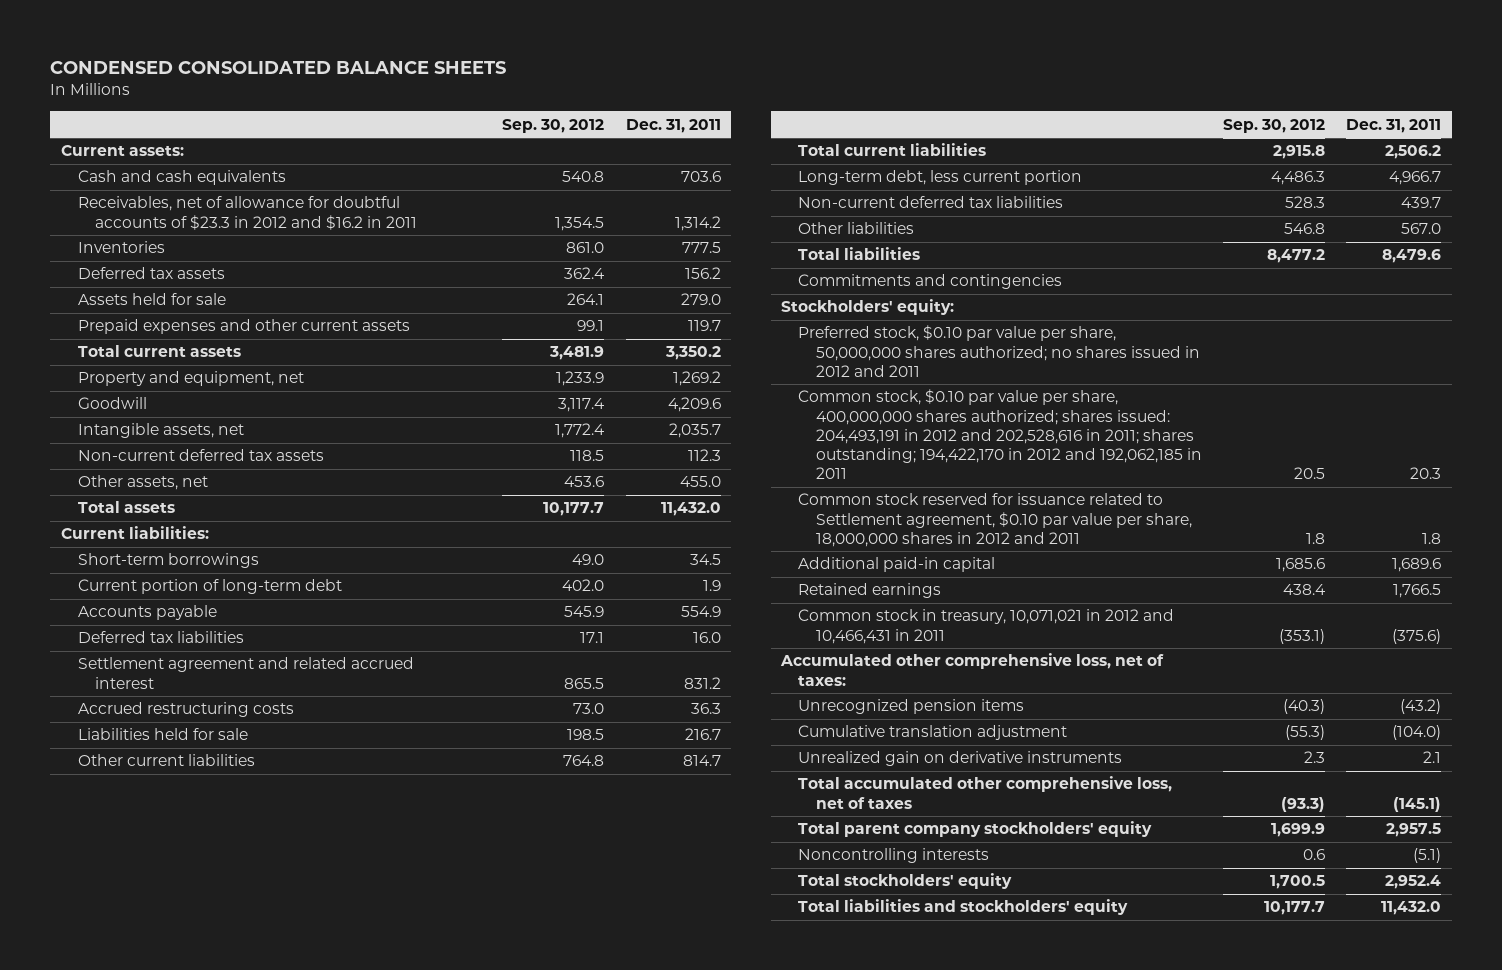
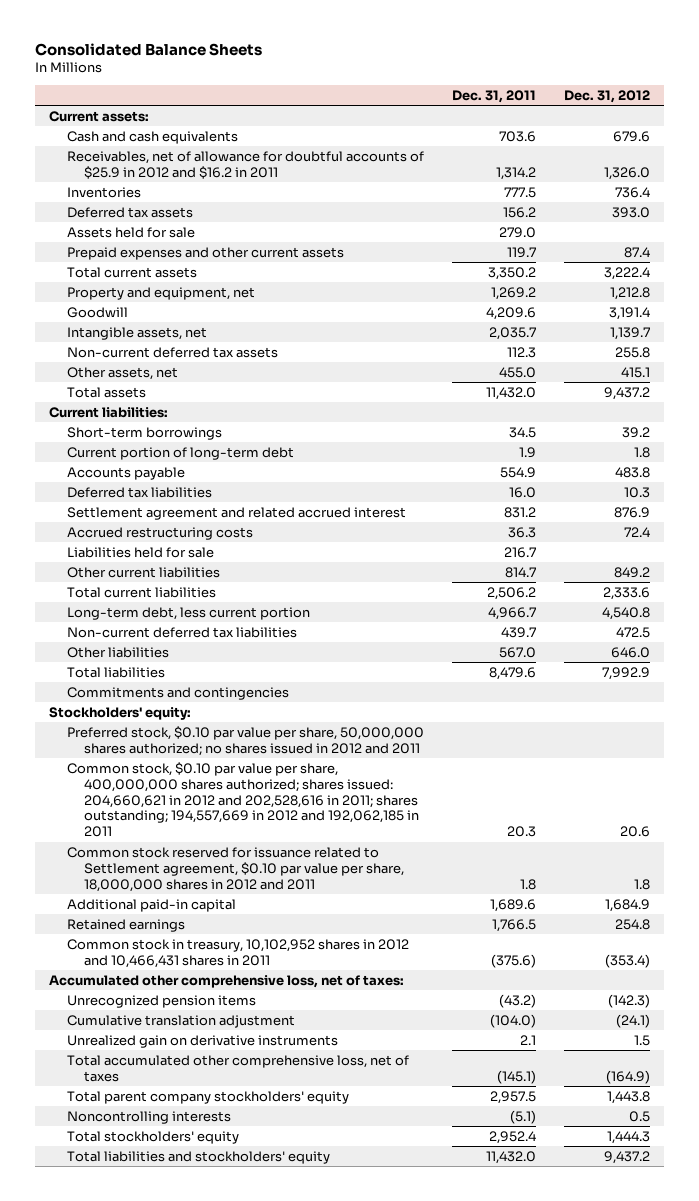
- CONDENSED CONSOLIDATED BALANCE SHEETS
+ Consolidated Balance Sheets
- | Sep. 30, 2012 | Dec. 31, 2011
+ | Dec. 31, 2011 | Dec. 31, 2012
- Receivables, net of allowance for doubtful accounts of $23.3 in 2012 and $16.2 in 2011 | 1,354.5 | 1,314.2
+ Receivables, net of allowance for doubtful accounts of $25.9 in 2012 and $16.2 in 2011 | 1,314.2 | 1,326.0
- Common stock, $0.10 par value per share, 400,000,000 shares authorized; shares issued: 204,493,191 in 2012 and 202,528,616 in 2011; shares outstanding; 194,422,170 in 2012 and 192,062,185 in 2011 | 20.5 | 20.3
+ Common stock, $0.10 par value per share, 400,000,000 shares authorized; shares issued: 204,660,621 in 2012 and 202,528,616 in 2011; shares outstanding; 194,557,669 in 2012 and 192,062,185 in 2011 | 20.3 | 20.6
- Common stock in treasury, 10,071,021 in 2012 and 10,466,431 in 2011 | (353.1) | (375.6)
+ Common stock in treasury, 10,102,952 shares in 2012 and 10,466,431 shares in 2011 | (375.6) | (353.4)

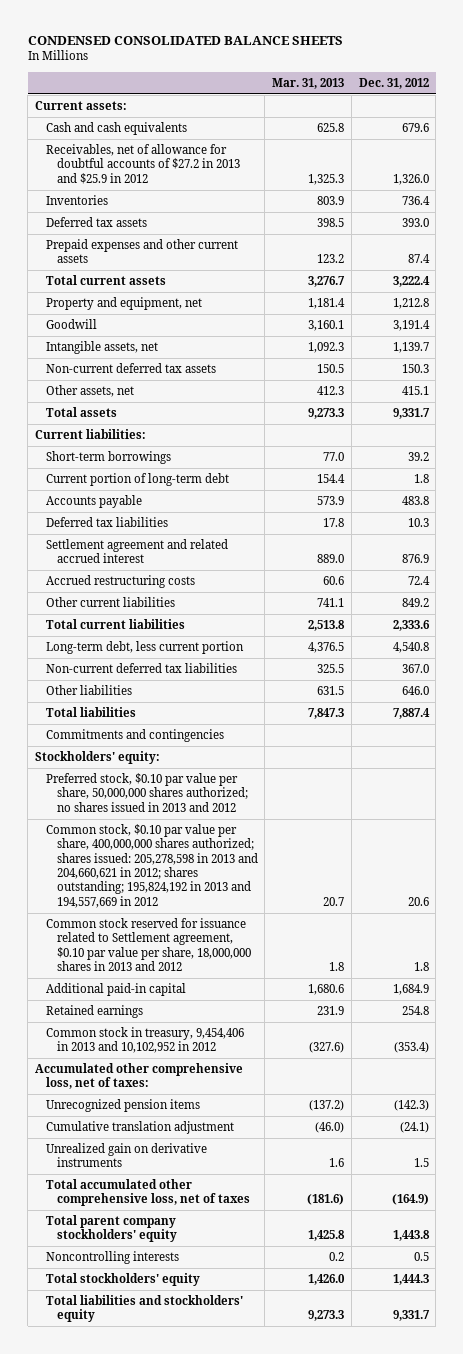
- Consolidated Balance Sheets
+ CONDENSED CONSOLIDATED BALANCE SHEETS
- | Dec. 31, 2011 | Dec. 31, 2012
+ | Mar. 31, 2013 | Dec. 31, 2012
- Receivables, net of allowance for doubtful accounts of $25.9 in 2012 and $16.2 in 2011 | 1,314.2 | 1,326.0
+ Receivables, net of allowance for doubtful accounts of $27.2 in 2013 and $25.9 in 2012 | 1,325.3 | 1,326.0
- Assets held for sale | 279.0 |
- Non-current deferred tax assets | 112.3 | 255.8
+ Non-current deferred tax assets | 150.5 | 150.3
- Total assets | 11,432.0 | 9,437.2
+ Total assets | 9,273.3 | 9,331.7
- Liabilities held for sale | 216.7 |
- Non-current deferred tax liabilities | 439.7 | 472.5
+ Non-current deferred tax liabilities | 325.5 | 367.0
- Total liabilities | 8,479.6 | 7,992.9
+ Total liabilities | 7,847.3 | 7,887.4
- Preferred stock, $0.10 par value per share, 50,000,000 shares authorized; no shares issued in 2012 and 2011
- Common stock, $0.10 par value per share, 400,000,000 shares authorized; shares issued: 204,660,621 in 2012 and 202,528,616 in 2011; shares outstanding; 194,557,669 in 2012 and 192,062,185 in 2011 | 20.3 | 20.6
- Common stock reserved for issuance related to Settlement agreement, $0.10 par value per share, 18,000,000 shares in 2012 and 2011 | 1.8 | 1.8
+ Preferred stock, $0.10 par value per share, 50,000,000 shares authorized; no shares issued in 2013 and 2012
+ Common stock, $0.10 par value per share, 400,000,000 shares authorized; shares issued: 205,278,598 in 2013 and 204,660,621 in 2012; shares outstanding; 195,824,192 in 2013 and 194,557,669 in 2012 | 20.7 | 20.6
+ Common stock reserved for issuance related to Settlement agreement, $0.10 par value per share, 18,000,000 shares in 2013 and 2012 | 1.8 | 1.8
- Common stock in treasury, 10,102,952 shares in 2012 and 10,466,431 shares in 2011 | (375.6) | (353.4)
+ Common stock in treasury, 9,454,406 in 2013 and 10,102,952 in 2012 | (327.6) | (353.4)
- Total liabilities and stockholders' equity | 11,432.0 | 9,437.2
+ Total liabilities and stockholders' equity | 9,273.3 | 9,331.7

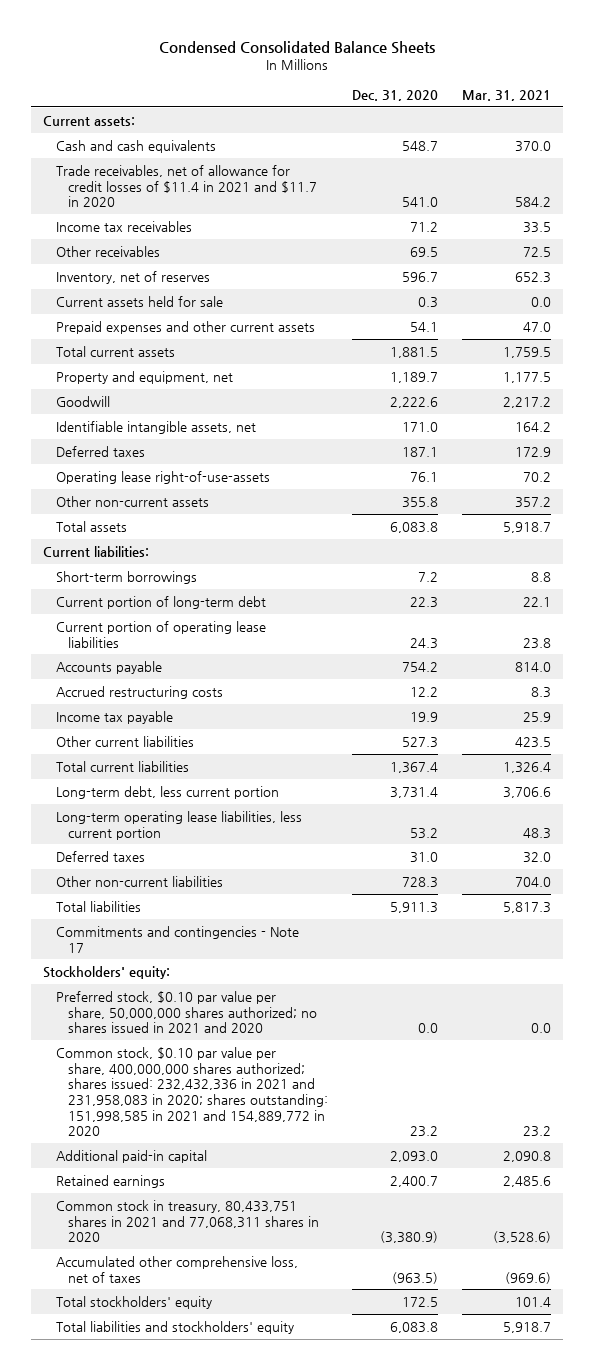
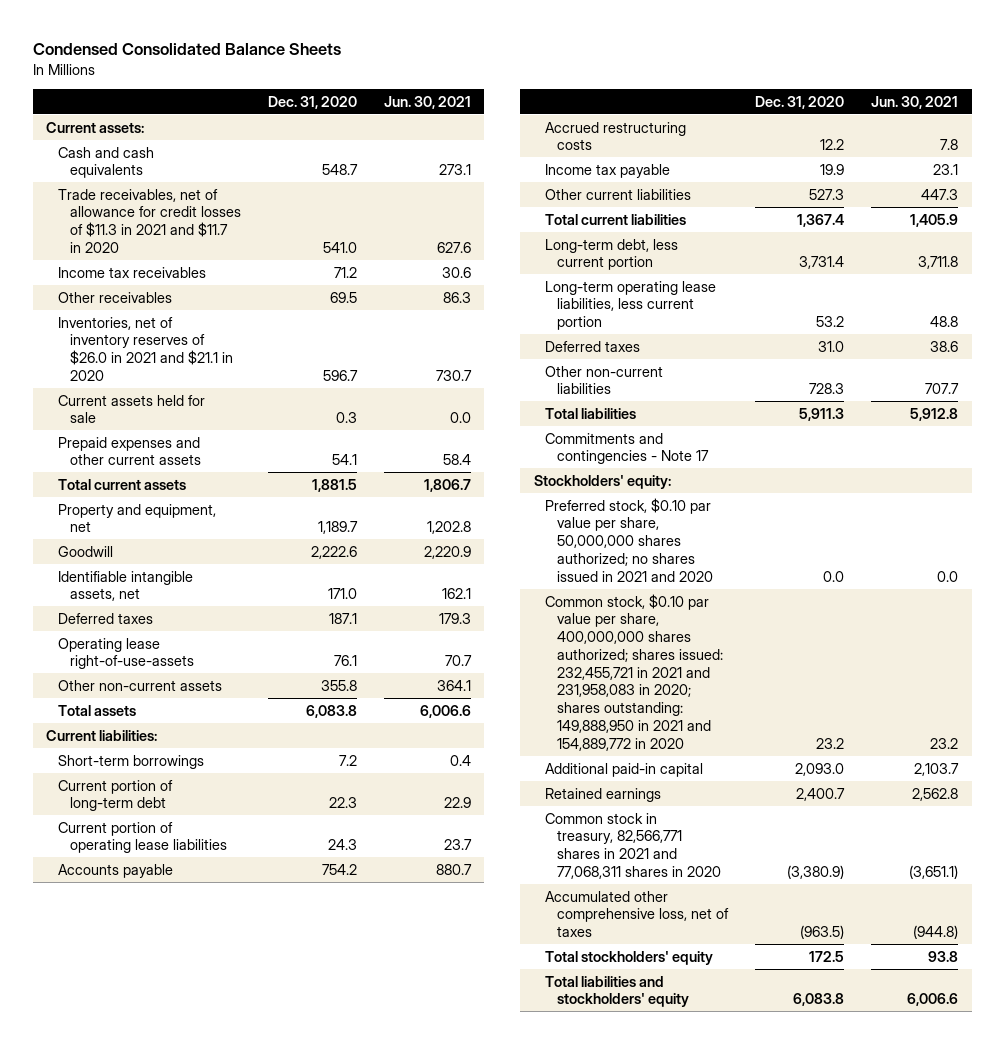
- | Dec. 31, 2020 | Mar. 31, 2021
+ | Dec. 31, 2020 | Jun. 30, 2021
- Trade receivables, net of allowance for credit losses of $11.4 in 2021 and $11.7 in 2020 | 541.0 | 584.2
+ Trade receivables, net of allowance for credit losses of $11.3 in 2021 and $11.7 in 2020 | 541.0 | 627.6
- Inventory, net of reserves | 596.7 | 652.3
+ Inventories, net of inventory reserves of $26.0 in 2021 and $21.1 in 2020 | 596.7 | 730.7
- Common stock, $0.10 par value per share, 400,000,000 shares authorized; shares issued: 232,432,336 in 2021 and 231,958,083 in 2020; shares outstanding: 151,998,585 in 2021 and 154,889,772 in 2020 | 23.2 | 23.2
+ Common stock, $0.10 par value per share, 400,000,000 shares authorized; shares issued: 232,455,721 in 2021 and 231,958,083 in 2020; shares outstanding: 149,888,950 in 2021 and 154,889,772 in 2020 | 23.2 | 23.2
- Common stock in treasury, 80,433,751 shares in 2021 and 77,068,311 shares in 2020 | (3,380.9) | (3,528.6)
+ Common stock in treasury, 82,566,771 shares in 2021 and 77,068,311 shares in 2020 | (3,380.9) | (3,651.1)

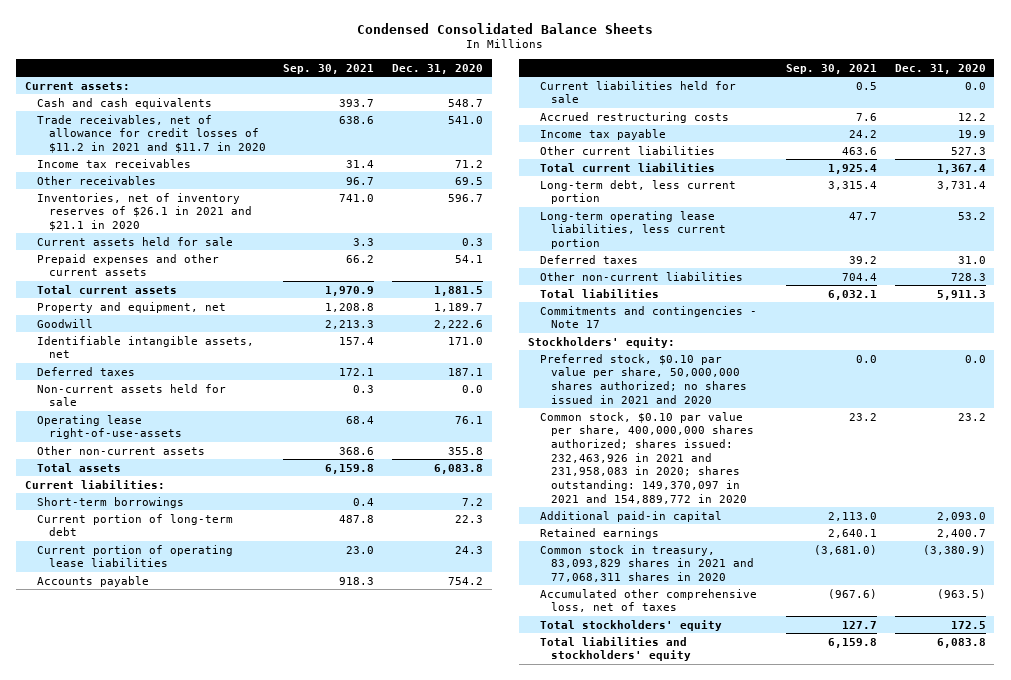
- | Dec. 31, 2020 | Jun. 30, 2021
+ | Sep. 30, 2021 | Dec. 31, 2020
- Trade receivables, net of allowance for credit losses of $11.3 in 2021 and $11.7 in 2020 | 541.0 | 627.6
+ Trade receivables, net of allowance for credit losses of $11.2 in 2021 and $11.7 in 2020 | 638.6 | 541.0
- Inventories, net of inventory reserves of $26.0 in 2021 and $21.1 in 2020 | 596.7 | 730.7
+ Inventories, net of inventory reserves of $26.1 in 2021 and $21.1 in 2020 | 741.0 | 596.7
+ Non-current assets held for sale | 0.3 | 0.0
+ Current liabilities held for sale | 0.5 | 0.0
- Common stock, $0.10 par value per share, 400,000,000 shares authorized; shares issued: 232,455,721 in 2021 and 231,958,083 in 2020; shares outstanding: 149,888,950 in 2021 and 154,889,772 in 2020 | 23.2 | 23.2
+ Common stock, $0.10 par value per share, 400,000,000 shares authorized; shares issued: 232,463,926 in 2021 and 231,958,083 in 2020; shares outstanding: 149,370,097 in 2021 and 154,889,772 in 2020 | 23.2 | 23.2
- Common stock in treasury, 82,566,771 shares in 2021 and 77,068,311 shares in 2020 | (3,380.9) | (3,651.1)
+ Common stock in treasury, 83,093,829 shares in 2021 and 77,068,311 shares in 2020 | (3,681.0) | (3,380.9)

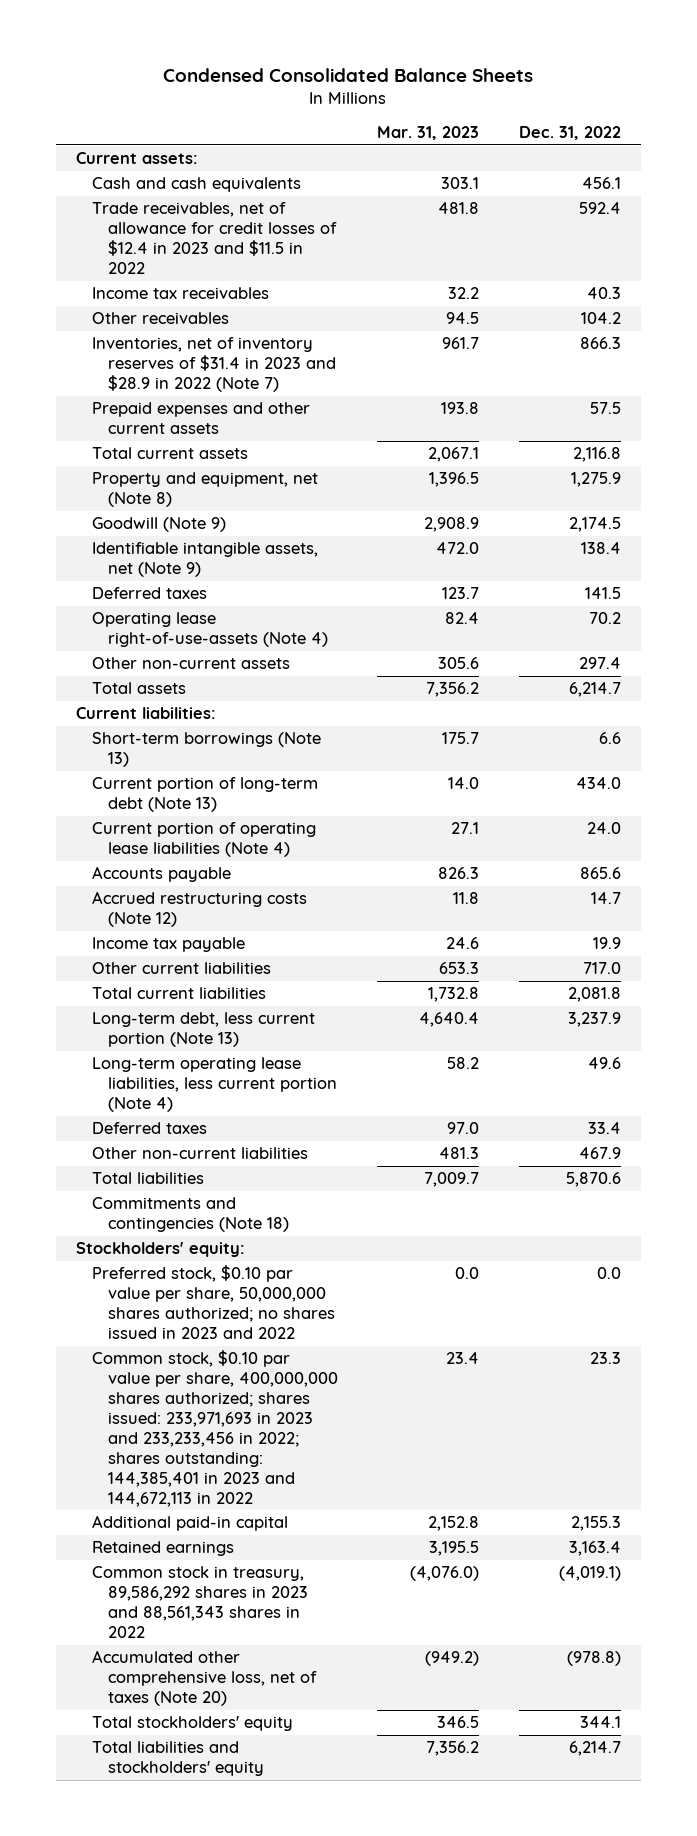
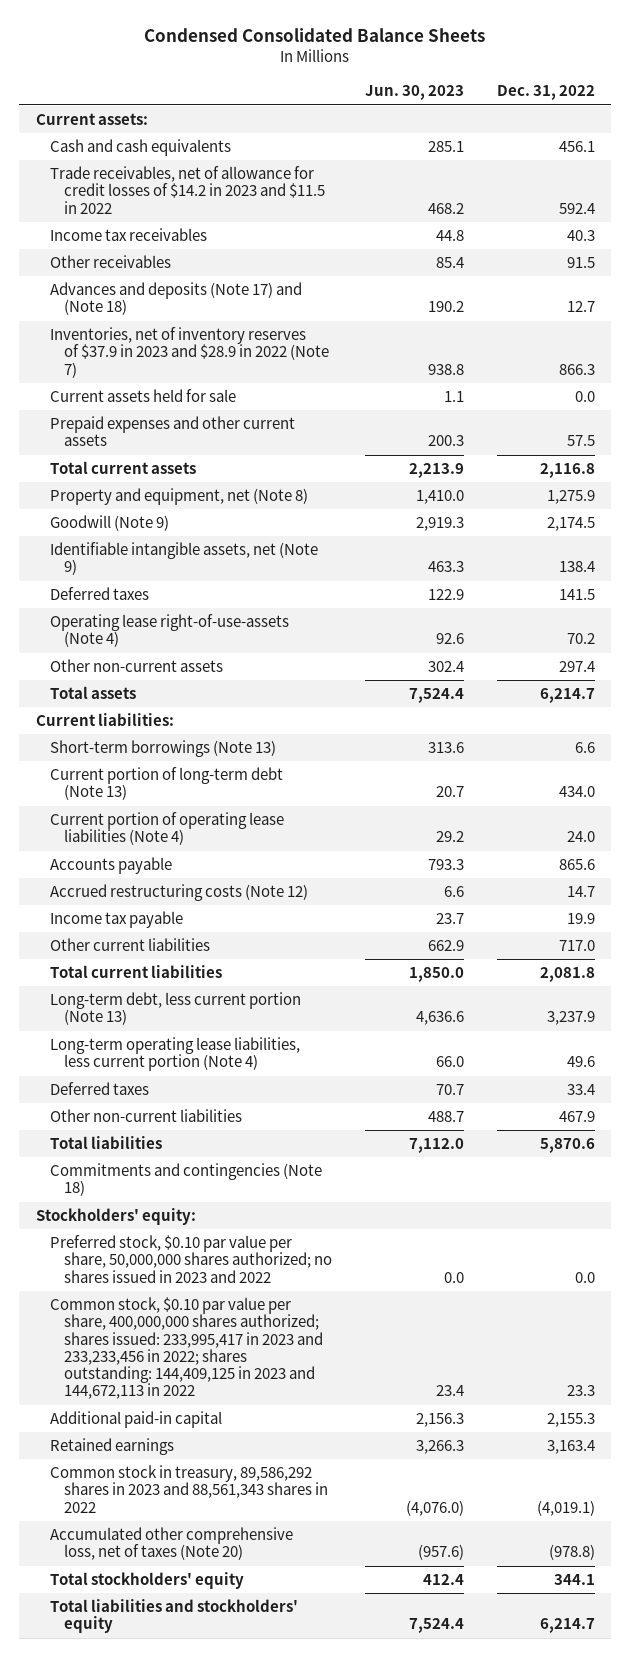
- | Mar. 31, 2023 | Dec. 31, 2022
+ | Jun. 30, 2023 | Dec. 31, 2022
- Trade receivables, net of allowance for credit losses of $12.4 in 2023 and $11.5 in 2022 | 481.8 | 592.4
+ Trade receivables, net of allowance for credit losses of $14.2 in 2023 and $11.5 in 2022 | 468.2 | 592.4
- Other receivables | 94.5 | 104.2
- Inventories, net of inventory reserves of $31.4 in 2023 and $28.9 in 2022 (Note 7) | 961.7 | 866.3
+ Other receivables | 85.4 | 91.5
+ Advances and deposits (Note 17) and (Note 18) | 190.2 | 12.7
+ Inventories, net of inventory reserves of $37.9 in 2023 and $28.9 in 2022 (Note 7) | 938.8 | 866.3
+ Current assets held for sale | 1.1 | 0.0
- Common stock, $0.10 par value per share, 400,000,000 shares authorized; shares issued: 233,971,693 in 2023 and 233,233,456 in 2022; shares outstanding: 144,385,401 in 2023 and 144,672,113 in 2022 | 23.4 | 23.3
+ Common stock, $0.10 par value per share, 400,000,000 shares authorized; shares issued: 233,995,417 in 2023 and 233,233,456 in 2022; shares outstanding: 144,409,125 in 2023 and 144,672,113 in 2022 | 23.4 | 23.3

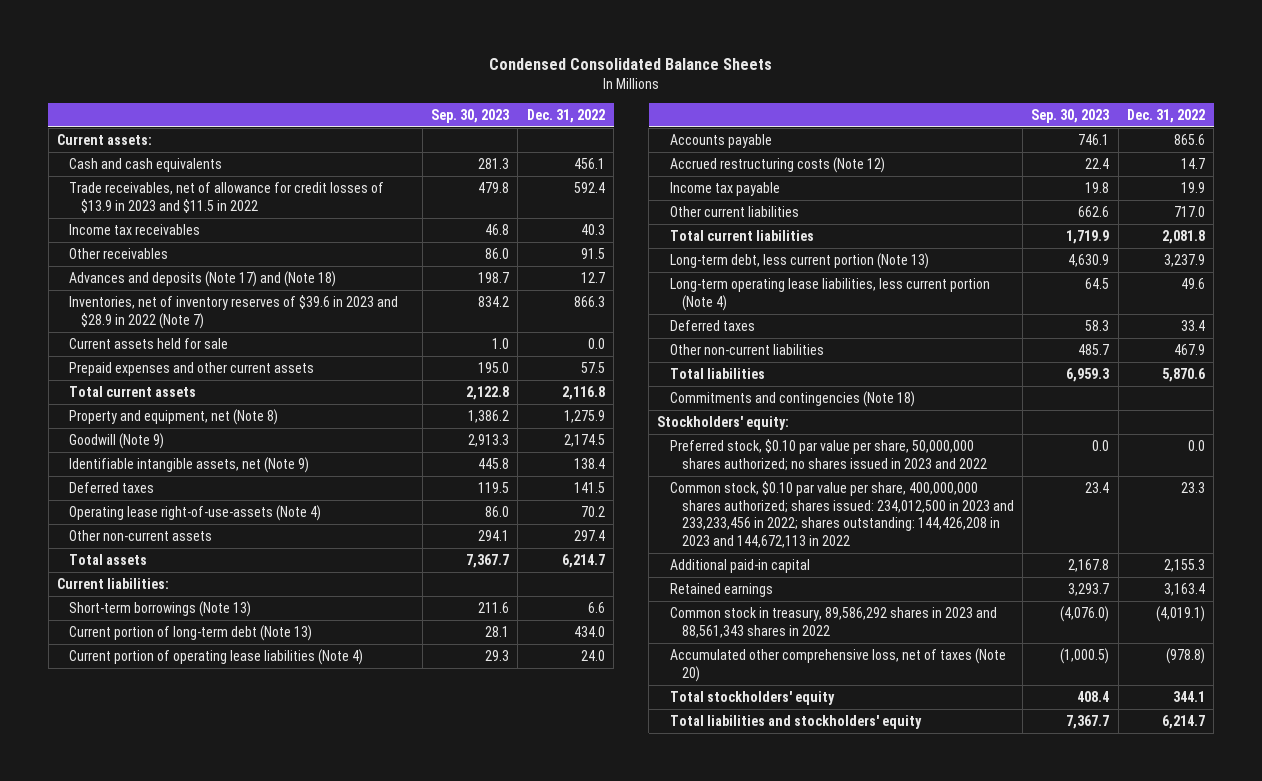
- | Jun. 30, 2023 | Dec. 31, 2022
+ | Sep. 30, 2023 | Dec. 31, 2022
- Trade receivables, net of allowance for credit losses of $14.2 in 2023 and $11.5 in 2022 | 468.2 | 592.4
+ Trade receivables, net of allowance for credit losses of $13.9 in 2023 and $11.5 in 2022 | 479.8 | 592.4
- Inventories, net of inventory reserves of $37.9 in 2023 and $28.9 in 2022 (Note 7) | 938.8 | 866.3
+ Inventories, net of inventory reserves of $39.6 in 2023 and $28.9 in 2022 (Note 7) | 834.2 | 866.3
- Common stock, $0.10 par value per share, 400,000,000 shares authorized; shares issued: 233,995,417 in 2023 and 233,233,456 in 2022; shares outstanding: 144,409,125 in 2023 and 144,672,113 in 2022 | 23.4 | 23.3
+ Common stock, $0.10 par value per share, 400,000,000 shares authorized; shares issued: 234,012,500 in 2023 and 233,233,456 in 2022; shares outstanding: 144,426,208 in 2023 and 144,672,113 in 2022 | 23.4 | 23.3

